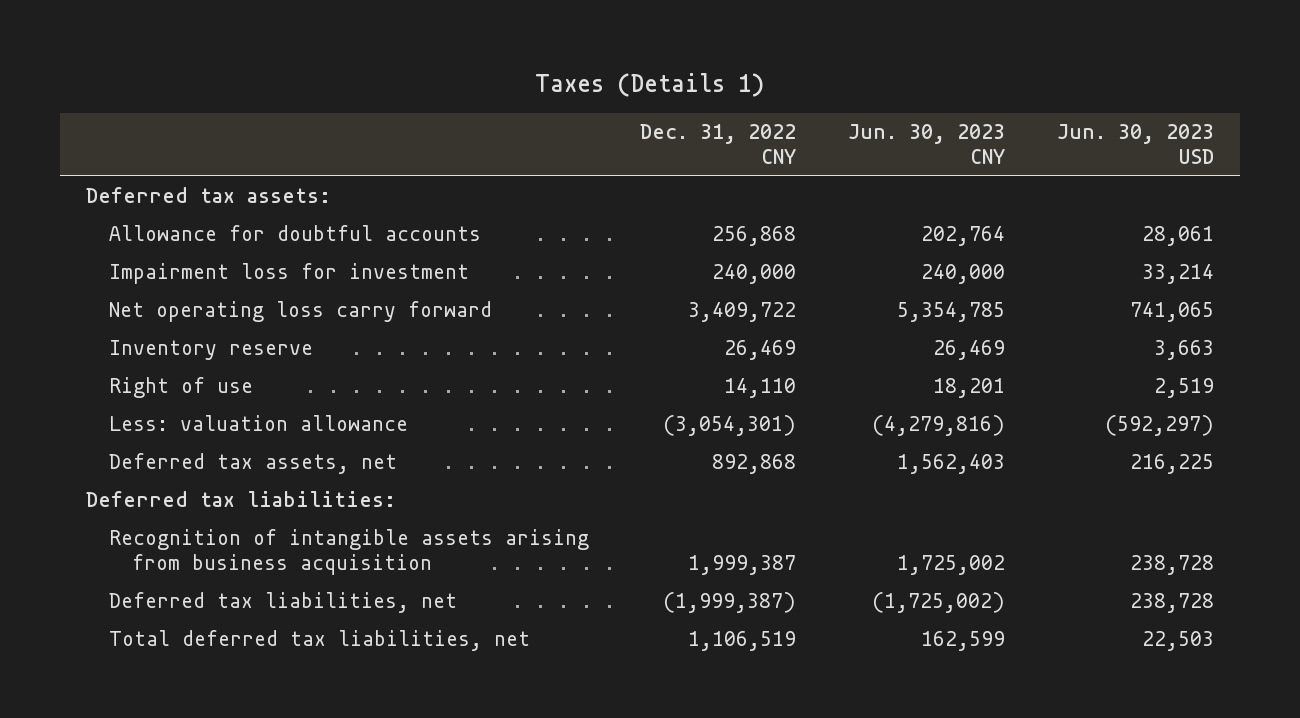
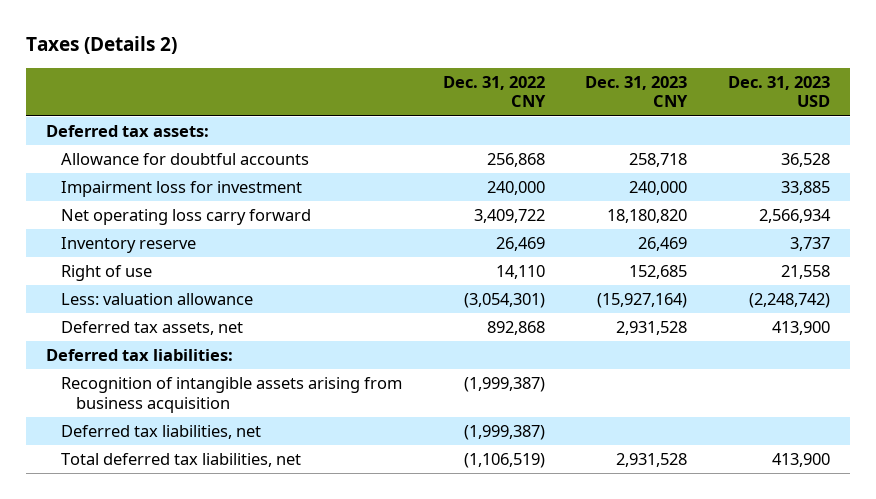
- Taxes (Details 1)
+ Taxes (Details 2)
- | Dec. 31, 2022 CNY | Jun. 30, 2023 CNY | Jun. 30, 2023 USD
+ | Dec. 31, 2022 CNY | Dec. 31, 2023 CNY | Dec. 31, 2023 USD
- Recognition of intangible assets arising from business acquisition | 1,999,387 | 1,725,002 | 238,728
+ Recognition of intangible assets arising from business acquisition | (1,999,387) | |
- Total deferred tax liabilities, net | 1,106,519 | 162,599 | 22,503
+ Total deferred tax liabilities, net | (1,106,519) | 2,931,528 | 413,900

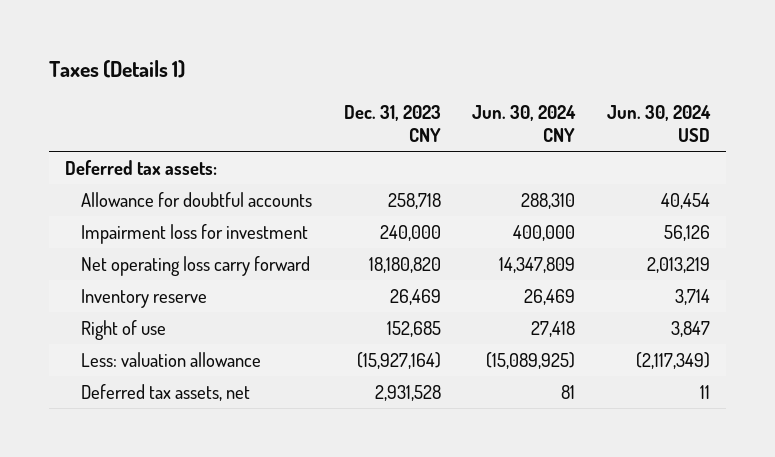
- Taxes (Details 2)
+ Taxes (Details 1)
- | Dec. 31, 2022 CNY | Dec. 31, 2023 CNY | Dec. 31, 2023 USD
+ | Dec. 31, 2023 CNY | Jun. 30, 2024 CNY | Jun. 30, 2024 USD
- Deferred tax liabilities:
- Recognition of intangible assets arising from business acquisition | (1,999,387) | |
- Deferred tax liabilities, net | (1,999,387) | |
- Total deferred tax liabilities, net | (1,106,519) | 2,931,528 | 413,900

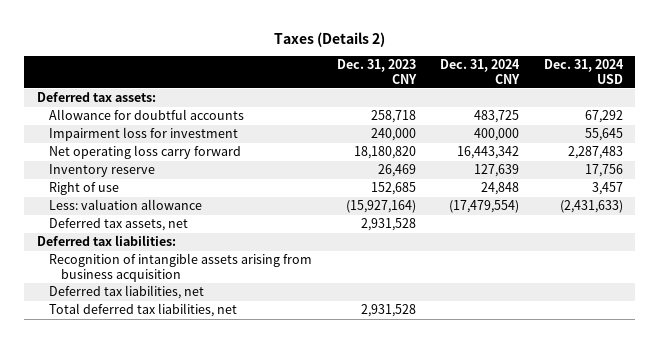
- Taxes (Details 1)
+ Taxes (Details 2)
- | Dec. 31, 2023 CNY | Jun. 30, 2024 CNY | Jun. 30, 2024 USD
+ | Dec. 31, 2023 CNY | Dec. 31, 2024 CNY | Dec. 31, 2024 USD
+ Deferred tax liabilities:
+ Recognition of intangible assets arising from business acquisition
+ Deferred tax liabilities, net
+ Total deferred tax liabilities, net | 2,931,528 | |

